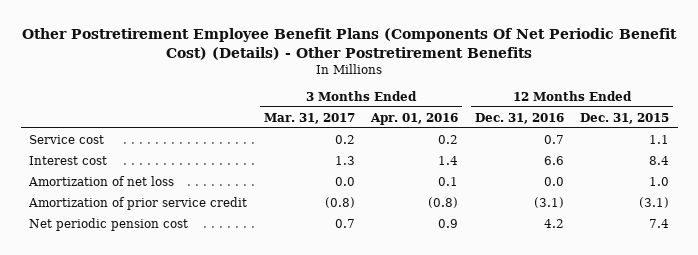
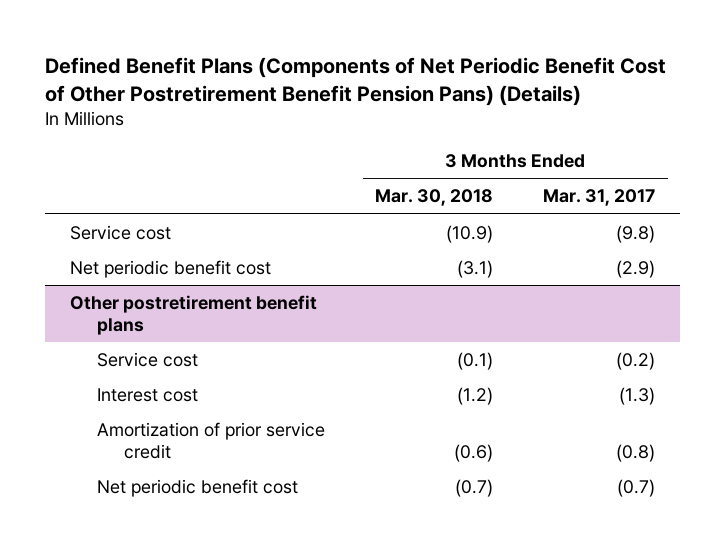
- Other Postretirement Employee Benefit Plans (Components Of Net Periodic Benefit Cost) (Details) - Other Postretirement Benefits
+ Defined Benefit Plans (Components of Net Periodic Benefit Cost of Other Postretirement Benefit Pension Pans) (Details)
- | 3 Months Ended Mar. 31, 2017 | 3 Months Ended Apr. 01, 2016 | 12 Months Ended Dec. 31, 2016 | 12 Months Ended Dec. 31, 2015
+ | 3 Months Ended Mar. 30, 2018 | 3 Months Ended Mar. 31, 2017
- Service cost | 0.2 | 0.2 | 0.7 | 1.1
- Interest cost | 1.3 | 1.4 | 6.6 | 8.4
- Amortization of net loss | 0.0 | 0.1 | 0.0 | 1.0
+ Service cost | (10.9) | (9.8)
+ Net periodic benefit cost | (3.1) | (2.9)
+ Other postretirement benefit plans
+ Service cost | (0.1) | (0.2)
+ Interest cost | (1.2) | (1.3)
- Net periodic pension cost | 0.7 | 0.9 | 4.2 | 7.4
+ Net periodic benefit cost | (0.7) | (0.7)

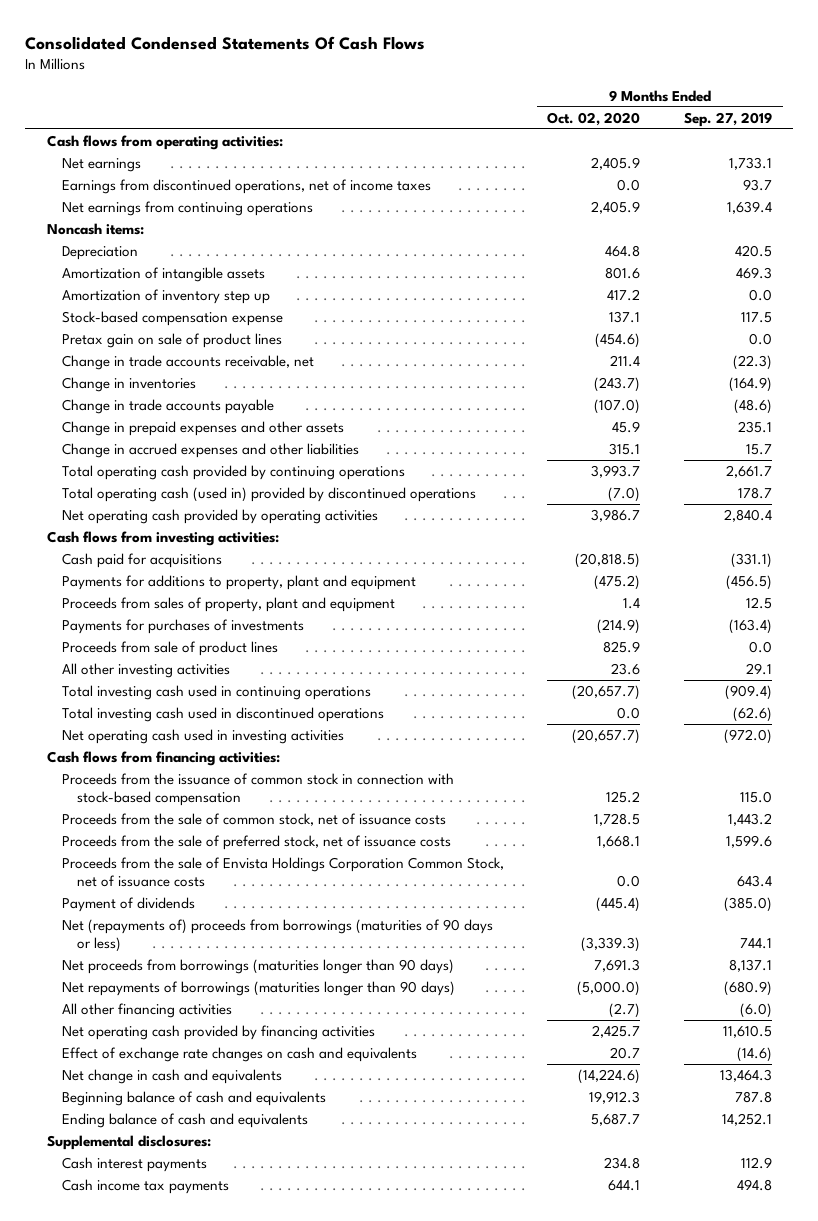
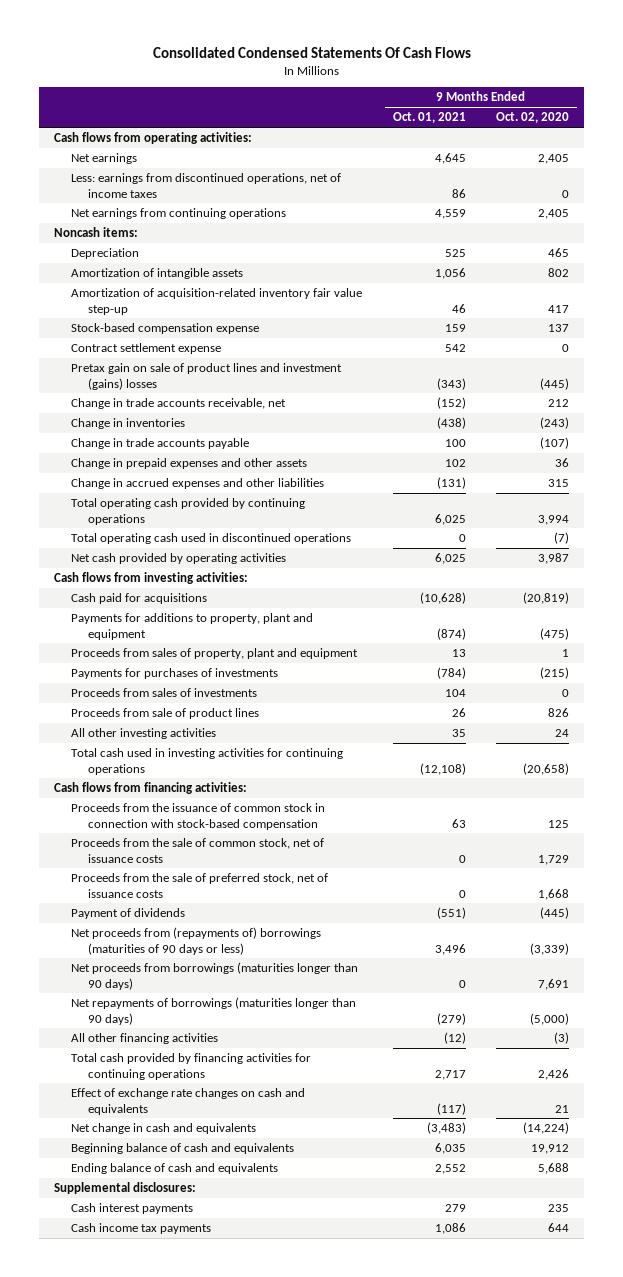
- | 9 Months Ended Oct. 02, 2020 | 9 Months Ended Sep. 27, 2019
+ | 9 Months Ended Oct. 01, 2021 | 9 Months Ended Oct. 02, 2020
- Net earnings | 2,405.9 | 1,733.1
- Earnings from discontinued operations, net of income taxes | 0.0 | 93.7
- Net earnings from continuing operations | 2,405.9 | 1,639.4
+ Net earnings | 4,645 | 2,405
+ Less: earnings from discontinued operations, net of income taxes | 86 | 0
+ Net earnings from continuing operations | 4,559 | 2,405
- Depreciation | 464.8 | 420.5
- Amortization of intangible assets | 801.6 | 469.3
- Amortization of inventory step up | 417.2 | 0.0
- Stock-based compensation expense | 137.1 | 117.5
- Pretax gain on sale of product lines | (454.6) | 0.0
- Change in trade accounts receivable, net | 211.4 | (22.3)
- Change in inventories | (243.7) | (164.9)
- Change in trade accounts payable | (107.0) | (48.6)
- Change in prepaid expenses and other assets | 45.9 | 235.1
- Change in accrued expenses and other liabilities | 315.1 | 15.7
- Total operating cash provided by continuing operations | 3,993.7 | 2,661.7
- Total operating cash (used in) provided by discontinued operations | (7.0) | 178.7
- Net operating cash provided by operating activities | 3,986.7 | 2,840.4
+ Depreciation | 525 | 465
+ Amortization of intangible assets | 1,056 | 802
+ Amortization of acquisition-related inventory fair value step-up | 46 | 417
+ Stock-based compensation expense | 159 | 137
+ Contract settlement expense | 542 | 0
+ Pretax gain on sale of product lines and investment (gains) losses | (343) | (445)
+ Change in trade accounts receivable, net | (152) | 212
+ Change in inventories | (438) | (243)
+ Change in trade accounts payable | 100 | (107)
+ Change in prepaid expenses and other assets | 102 | 36
+ Change in accrued expenses and other liabilities | (131) | 315
+ Total operating cash provided by continuing operations | 6,025 | 3,994
+ Total operating cash used in discontinued operations | 0 | (7)
+ Net cash provided by operating activities | 6,025 | 3,987
- Cash paid for acquisitions | (20,818.5) | (331.1)
- Payments for additions to property, plant and equipment | (475.2) | (456.5)
- Proceeds from sales of property, plant and equipment | 1.4 | 12.5
- Payments for purchases of investments | (214.9) | (163.4)
- Proceeds from sale of product lines | 825.9 | 0.0
- All other investing activities | 23.6 | 29.1
- Total investing cash used in continuing operations | (20,657.7) | (909.4)
- Total investing cash used in discontinued operations | 0.0 | (62.6)
- Net operating cash used in investing activities | (20,657.7) | (972.0)
+ Cash paid for acquisitions | (10,628) | (20,819)
+ Payments for additions to property, plant and equipment | (874) | (475)
+ Proceeds from sales of property, plant and equipment | 13 | 1
+ Payments for purchases of investments | (784) | (215)
+ Proceeds from sales of investments | 104 | 0
+ Proceeds from sale of product lines | 26 | 826
+ All other investing activities | 35 | 24
+ Total cash used in investing activities for continuing operations | (12,108) | (20,658)
- Proceeds from the issuance of common stock in connection with stock-based compensation | 125.2 | 115.0
- Proceeds from the sale of common stock, net of issuance costs | 1,728.5 | 1,443.2
- Proceeds from the sale of preferred stock, net of issuance costs | 1,668.1 | 1,599.6
- Proceeds from the sale of Envista Holdings Corporation Common Stock, net of issuance costs | 0.0 | 643.4
- Payment of dividends | (445.4) | (385.0)
- Net (repayments of) proceeds from borrowings (maturities of 90 days or less) | (3,339.3) | 744.1
- Net proceeds from borrowings (maturities longer than 90 days) | 7,691.3 | 8,137.1
- Net repayments of borrowings (maturities longer than 90 days) | (5,000.0) | (680.9)
- All other financing activities | (2.7) | (6.0)
- Net operating cash provided by financing activities | 2,425.7 | 11,610.5
- Effect of exchange rate changes on cash and equivalents | 20.7 | (14.6)
- Net change in cash and equivalents | (14,224.6) | 13,464.3
- Beginning balance of cash and equivalents | 19,912.3 | 787.8
- Ending balance of cash and equivalents | 5,687.7 | 14,252.1
+ Proceeds from the issuance of common stock in connection with stock-based compensation | 63 | 125
+ Proceeds from the sale of common stock, net of issuance costs | 0 | 1,729
+ Proceeds from the sale of preferred stock, net of issuance costs | 0 | 1,668
+ Payment of dividends | (551) | (445)
+ Net proceeds from (repayments of) borrowings (maturities of 90 days or less) | 3,496 | (3,339)
+ Net proceeds from borrowings (maturities longer than 90 days) | 0 | 7,691
+ Net repayments of borrowings (maturities longer than 90 days) | (279) | (5,000)
+ All other financing activities | (12) | (3)
+ Total cash provided by financing activities for continuing operations | 2,717 | 2,426
+ Effect of exchange rate changes on cash and equivalents | (117) | 21
+ Net change in cash and equivalents | (3,483) | (14,224)
+ Beginning balance of cash and equivalents | 6,035 | 19,912
+ Ending balance of cash and equivalents | 2,552 | 5,688
- Cash interest payments | 234.8 | 112.9
- Cash income tax payments | 644.1 | 494.8
+ Cash interest payments | 279 | 235
+ Cash income tax payments | 1,086 | 644

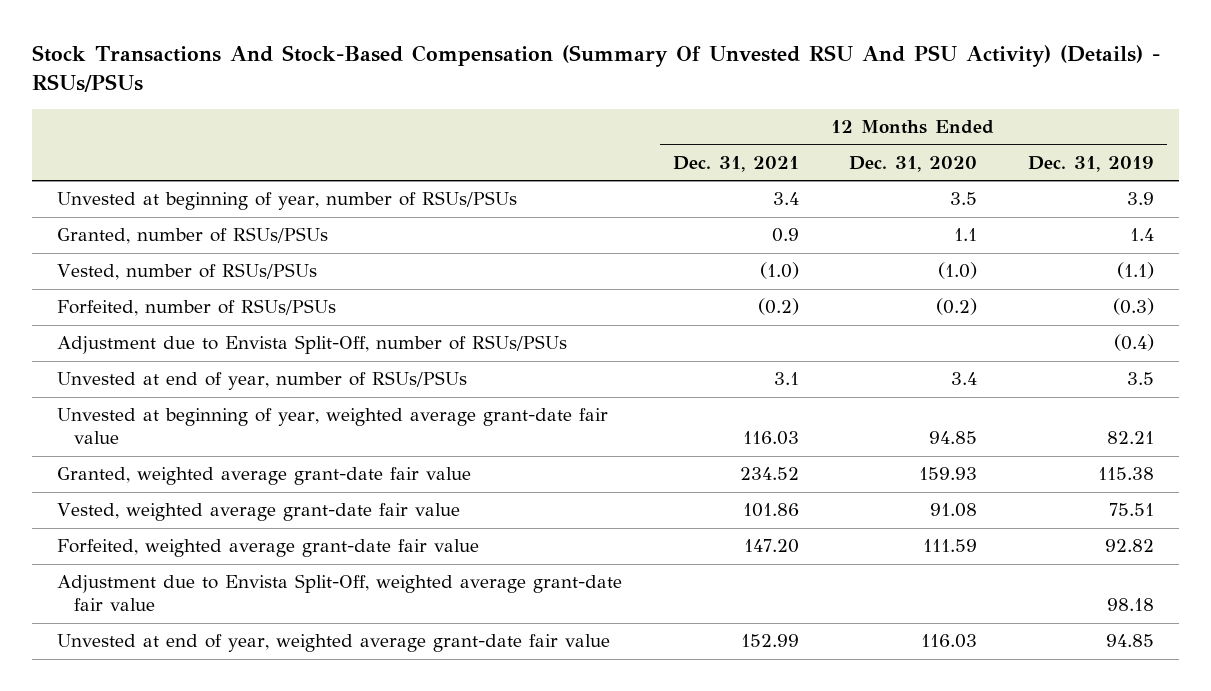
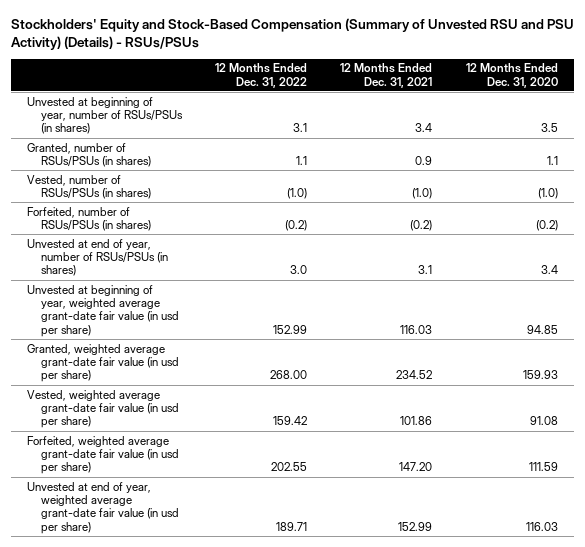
- Stock Transactions And Stock-Based Compensation (Summary Of Unvested RSU And PSU Activity) (Details) - RSUs/PSUs
+ Stockholders' Equity and Stock-Based Compensation (Summary of Unvested RSU and PSU Activity) (Details) - RSUs/PSUs
- | 12 Months Ended Dec. 31, 2021 | 12 Months Ended Dec. 31, 2020 | 12 Months Ended Dec. 31, 2019
+ | 12 Months Ended Dec. 31, 2022 | 12 Months Ended Dec. 31, 2021 | 12 Months Ended Dec. 31, 2020
- Unvested at beginning of year, number of RSUs/PSUs | 3.4 | 3.5 | 3.9
- Granted, number of RSUs/PSUs | 0.9 | 1.1 | 1.4
- Vested, number of RSUs/PSUs | (1.0) | (1.0) | (1.1)
- Forfeited, number of RSUs/PSUs | (0.2) | (0.2) | (0.3)
- Adjustment due to Envista Split-Off, number of RSUs/PSUs | | | (0.4)
- Unvested at end of year, number of RSUs/PSUs | 3.1 | 3.4 | 3.5
- Unvested at beginning of year, weighted average grant-date fair value | 116.03 | 94.85 | 82.21
- Granted, weighted average grant-date fair value | 234.52 | 159.93 | 115.38
- Vested, weighted average grant-date fair value | 101.86 | 91.08 | 75.51
- Forfeited, weighted average grant-date fair value | 147.20 | 111.59 | 92.82
- Adjustment due to Envista Split-Off, weighted average grant-date fair value | | | 98.18
- Unvested at end of year, weighted average grant-date fair value | 152.99 | 116.03 | 94.85
+ Unvested at beginning of year, number of RSUs/PSUs (in shares) | 3.1 | 3.4 | 3.5
+ Granted, number of RSUs/PSUs (in shares) | 1.1 | 0.9 | 1.1
+ Vested, number of RSUs/PSUs (in shares) | (1.0) | (1.0) | (1.0)
+ Forfeited, number of RSUs/PSUs (in shares) | (0.2) | (0.2) | (0.2)
+ Unvested at end of year, number of RSUs/PSUs (in shares) | 3.0 | 3.1 | 3.4
+ Unvested at beginning of year, weighted average grant-date fair value (in usd per share) | 152.99 | 116.03 | 94.85
+ Granted, weighted average grant-date fair value (in usd per share) | 268.00 | 234.52 | 159.93
+ Vested, weighted average grant-date fair value (in usd per share) | 159.42 | 101.86 | 91.08
+ Forfeited, weighted average grant-date fair value (in usd per share) | 202.55 | 147.20 | 111.59
+ Unvested at end of year, weighted average grant-date fair value (in usd per share) | 189.71 | 152.99 | 116.03

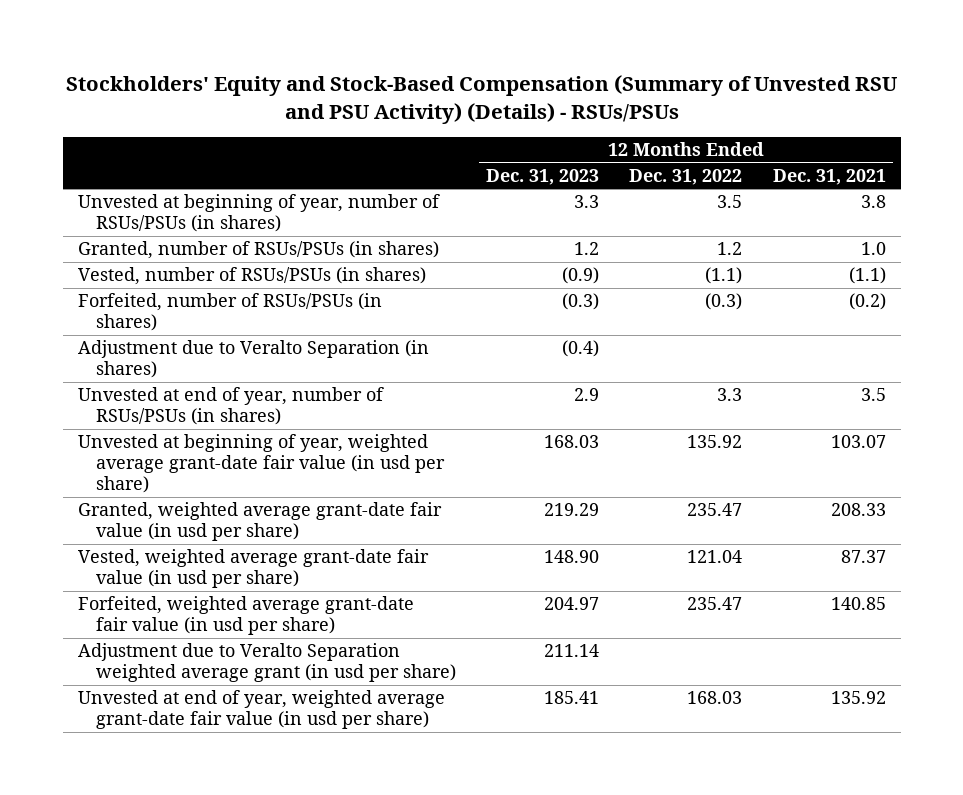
- | 12 Months Ended Dec. 31, 2022 | 12 Months Ended Dec. 31, 2021 | 12 Months Ended Dec. 31, 2020
+ | 12 Months Ended Dec. 31, 2023 | 12 Months Ended Dec. 31, 2022 | 12 Months Ended Dec. 31, 2021
- Unvested at beginning of year, number of RSUs/PSUs (in shares) | 3.1 | 3.4 | 3.5
- Granted, number of RSUs/PSUs (in shares) | 1.1 | 0.9 | 1.1
- Vested, number of RSUs/PSUs (in shares) | (1.0) | (1.0) | (1.0)
- Forfeited, number of RSUs/PSUs (in shares) | (0.2) | (0.2) | (0.2)
- Unvested at end of year, number of RSUs/PSUs (in shares) | 3.0 | 3.1 | 3.4
- Unvested at beginning of year, weighted average grant-date fair value (in usd per share) | 152.99 | 116.03 | 94.85
- Granted, weighted average grant-date fair value (in usd per share) | 268.00 | 234.52 | 159.93
- Vested, weighted average grant-date fair value (in usd per share) | 159.42 | 101.86 | 91.08
- Forfeited, weighted average grant-date fair value (in usd per share) | 202.55 | 147.20 | 111.59
- Unvested at end of year, weighted average grant-date fair value (in usd per share) | 189.71 | 152.99 | 116.03
+ Unvested at beginning of year, number of RSUs/PSUs (in shares) | 3.3 | 3.5 | 3.8
+ Granted, number of RSUs/PSUs (in shares) | 1.2 | 1.2 | 1.0
+ Vested, number of RSUs/PSUs (in shares) | (0.9) | (1.1) | (1.1)
+ Forfeited, number of RSUs/PSUs (in shares) | (0.3) | (0.3) | (0.2)
+ Adjustment due to Veralto Separation (in shares) | (0.4) | |
+ Unvested at end of year, number of RSUs/PSUs (in shares) | 2.9 | 3.3 | 3.5
+ Unvested at beginning of year, weighted average grant-date fair value (in usd per share) | 168.03 | 135.92 | 103.07
+ Granted, weighted average grant-date fair value (in usd per share) | 219.29 | 235.47 | 208.33
+ Vested, weighted average grant-date fair value (in usd per share) | 148.90 | 121.04 | 87.37
+ Forfeited, weighted average grant-date fair value (in usd per share) | 204.97 | 235.47 | 140.85
+ Adjustment due to Veralto Separation weighted average grant (in usd per share) | 211.14 | |
+ Unvested at end of year, weighted average grant-date fair value (in usd per share) | 185.41 | 168.03 | 135.92

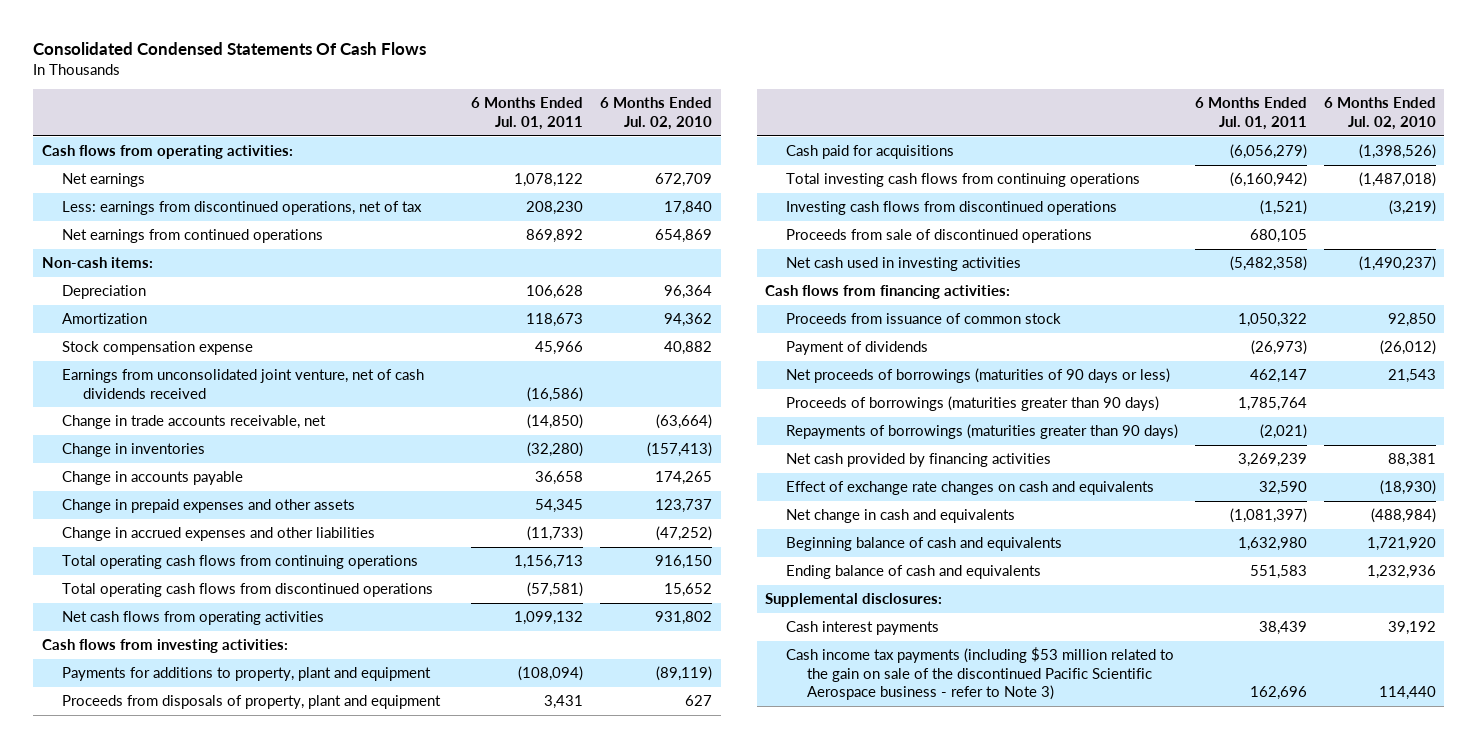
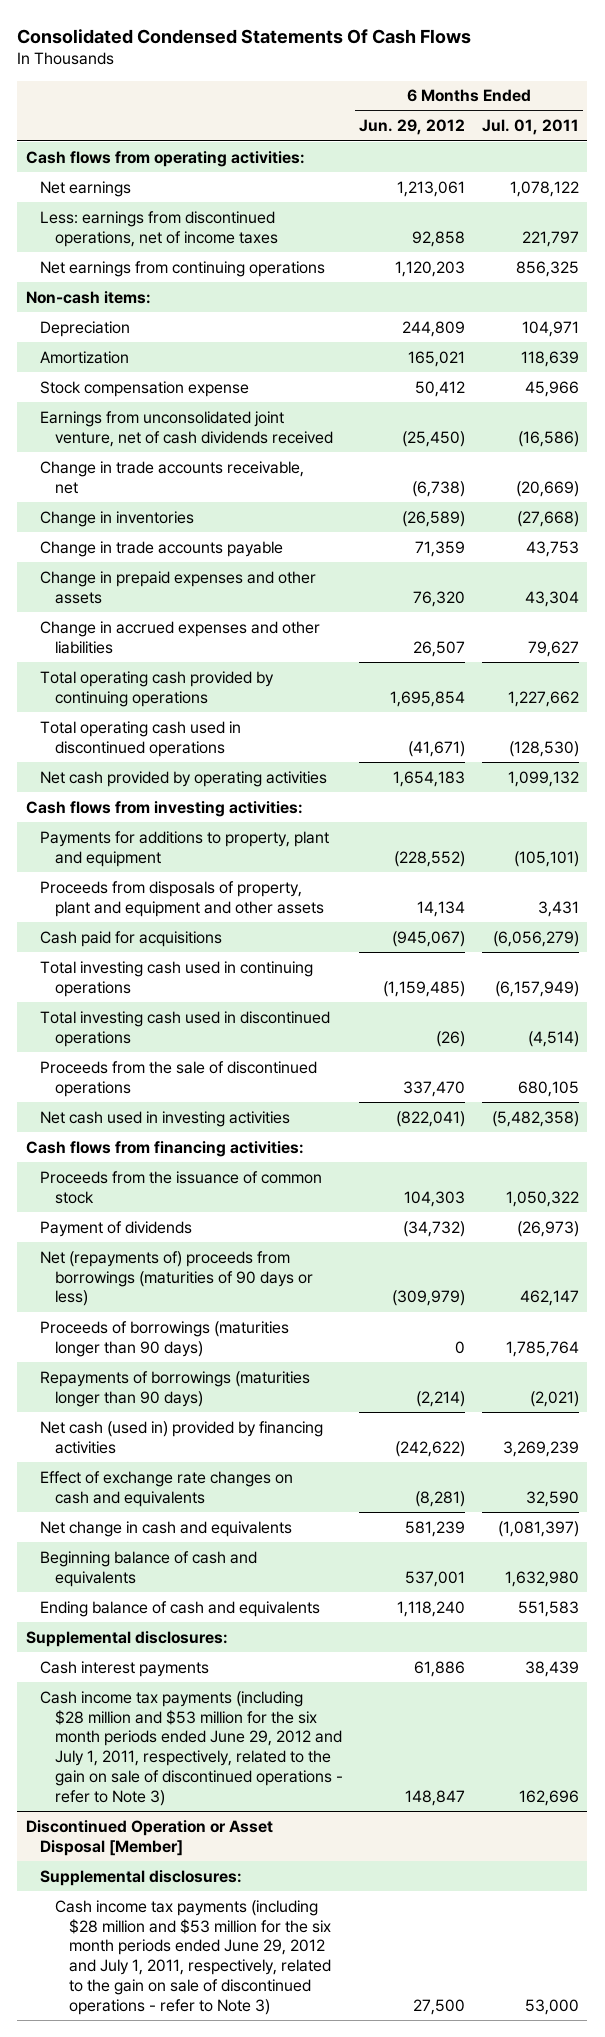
- | 6 Months Ended Jul. 01, 2011 | 6 Months Ended Jul. 02, 2010
+ | 6 Months Ended Jun. 29, 2012 | 6 Months Ended Jul. 01, 2011
- Less: earnings from discontinued operations, net of tax | 208,230 | 17,840
- Net earnings from continued operations | 869,892 | 654,869
+ Less: earnings from discontinued operations, net of income taxes | 92,858 | 221,797
+ Net earnings from continuing operations | 1,120,203 | 856,325
- Depreciation | 106,628 | 96,364
- Amortization | 118,673 | 94,362
+ Depreciation | 244,809 | 104,971
+ Amortization | 165,021 | 118,639
- Change in trade accounts receivable, net | (14,850) | (63,664)
- Change in inventories | (32,280) | (157,413)
- Change in accounts payable | 36,658 | 174,265
- Change in prepaid expenses and other assets | 54,345 | 123,737
- Change in accrued expenses and other liabilities | (11,733) | (47,252)
- Total operating cash flows from continuing operations | 1,156,713 | 916,150
- Total operating cash flows from discontinued operations | (57,581) | 15,652
- Net cash flows from operating activities | 1,099,132 | 931,802
+ Change in trade accounts receivable, net | (6,738) | (20,669)
+ Change in inventories | (26,589) | (27,668)
+ Change in trade accounts payable | 71,359 | 43,753
+ Change in prepaid expenses and other assets | 76,320 | 43,304
+ Change in accrued expenses and other liabilities | 26,507 | 79,627
+ Total operating cash provided by continuing operations | 1,695,854 | 1,227,662
+ Total operating cash used in discontinued operations | (41,671) | (128,530)
+ Net cash provided by operating activities | 1,654,183 | 1,099,132
- Payments for additions to property, plant and equipment | (108,094) | (89,119)
- Proceeds from disposals of property, plant and equipment | 3,431 | 627
+ Payments for additions to property, plant and equipment | (228,552) | (105,101)
+ Proceeds from disposals of property, plant and equipment and other assets | 14,134 | 3,431
- Total investing cash flows from continuing operations | (6,160,942) | (1,487,018)
- Investing cash flows from discontinued operations | (1,521) | (3,219)
- Proceeds from sale of discontinued operations | 680,105 |
+ Total investing cash used in continuing operations | (1,159,485) | (6,157,949)
+ Total investing cash used in discontinued operations | (26) | (4,514)
+ Proceeds from the sale of discontinued operations | 337,470 | 680,105
- Proceeds from issuance of common stock | 1,050,322 | 92,850
+ Proceeds from the issuance of common stock | 104,303 | 1,050,322
- Net proceeds of borrowings (maturities of 90 days or less) | 462,147 | 21,543
- Proceeds of borrowings (maturities greater than 90 days) | 1,785,764 |
- Repayments of borrowings (maturities greater than 90 days) | (2,021) |
- Net cash provided by financing activities | 3,269,239 | 88,381
+ Net (repayments of) proceeds from borrowings (maturities of 90 days or less) | (309,979) | 462,147
+ Proceeds of borrowings (maturities longer than 90 days) | 0 | 1,785,764
+ Repayments of borrowings (maturities longer than 90 days) | (2,214) | (2,021)
+ Net cash (used in) provided by financing activities | (242,622) | 3,269,239
- Cash income tax payments (including $53 million related to the gain on sale of the discontinued Pacific Scientific Aerospace business - refer to Note 3) | 162,696 | 114,440
+ Cash income tax payments (including $28 million and $53 million for the six month periods ended June 29, 2012 and July 1, 2011, respectively, related to the gain on sale of discontinued operations - refer to Note 3) | 148,847 | 162,696
+ Discontinued Operation or Asset Disposal [Member]
+ Supplemental disclosures:
+ Cash income tax payments (including $28 million and $53 million for the six month periods ended June 29, 2012 and July 1, 2011, respectively, related to the gain on sale of discontinued operations - refer to Note 3) | 27,500 | 53,000

